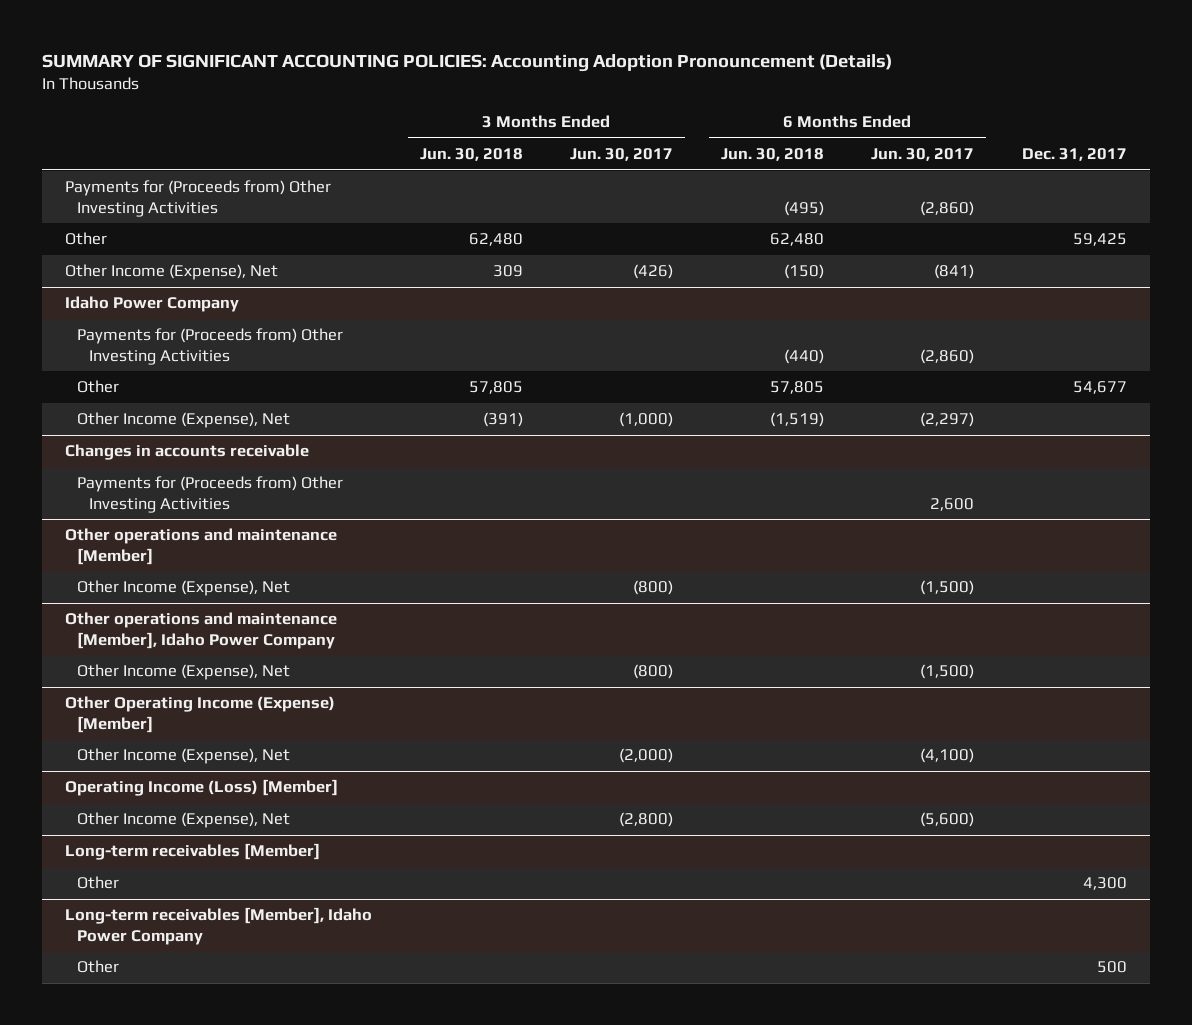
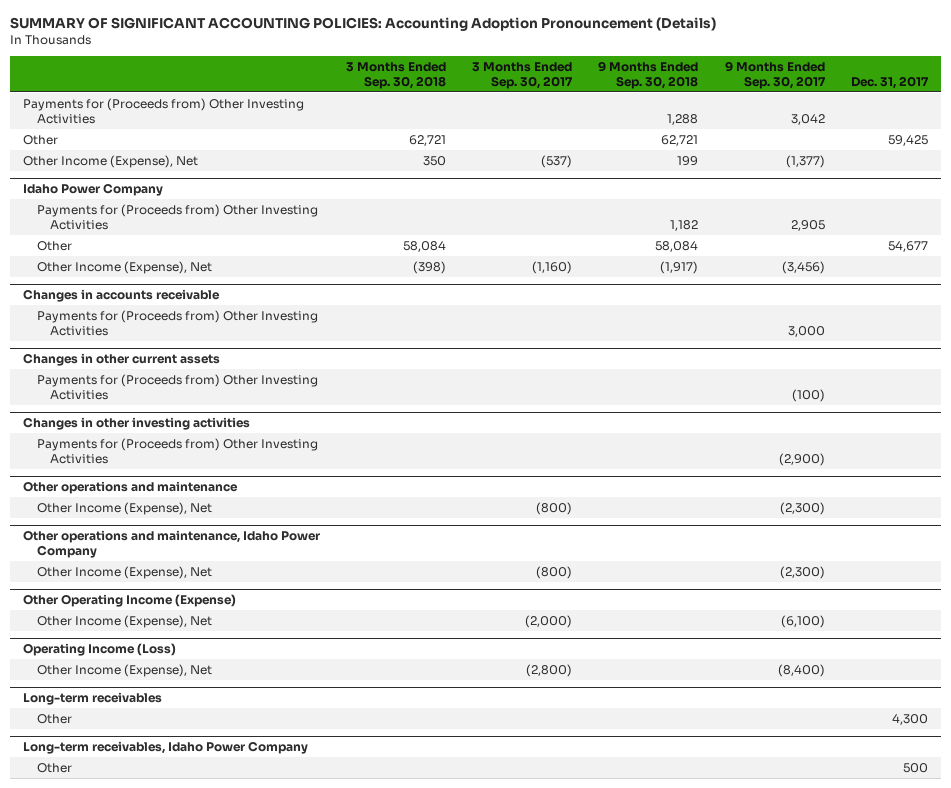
- | 3 Months Ended Jun. 30, 2018 | 3 Months Ended Jun. 30, 2017 | 6 Months Ended Jun. 30, 2018 | 6 Months Ended Jun. 30, 2017 | Dec. 31, 2017
+ | 3 Months Ended Sep. 30, 2018 | 3 Months Ended Sep. 30, 2017 | 9 Months Ended Sep. 30, 2018 | 9 Months Ended Sep. 30, 2017 | Dec. 31, 2017
- Other operations and maintenance [Member]
+ Changes in other current assets
+ Payments for (Proceeds from) Other Investing Activities | | | | (100) |
+ Changes in other investing activities
+ Payments for (Proceeds from) Other Investing Activities | | | | (2,900) |
+ Other operations and maintenance
- Other operations and maintenance [Member], Idaho Power Company
+ Other operations and maintenance, Idaho Power Company
- Other Operating Income (Expense) [Member]
+ Other Operating Income (Expense)
- Operating Income (Loss) [Member]
+ Operating Income (Loss)
- Long-term receivables [Member]
+ Long-term receivables
- Long-term receivables [Member], Idaho Power Company
+ Long-term receivables, Idaho Power Company

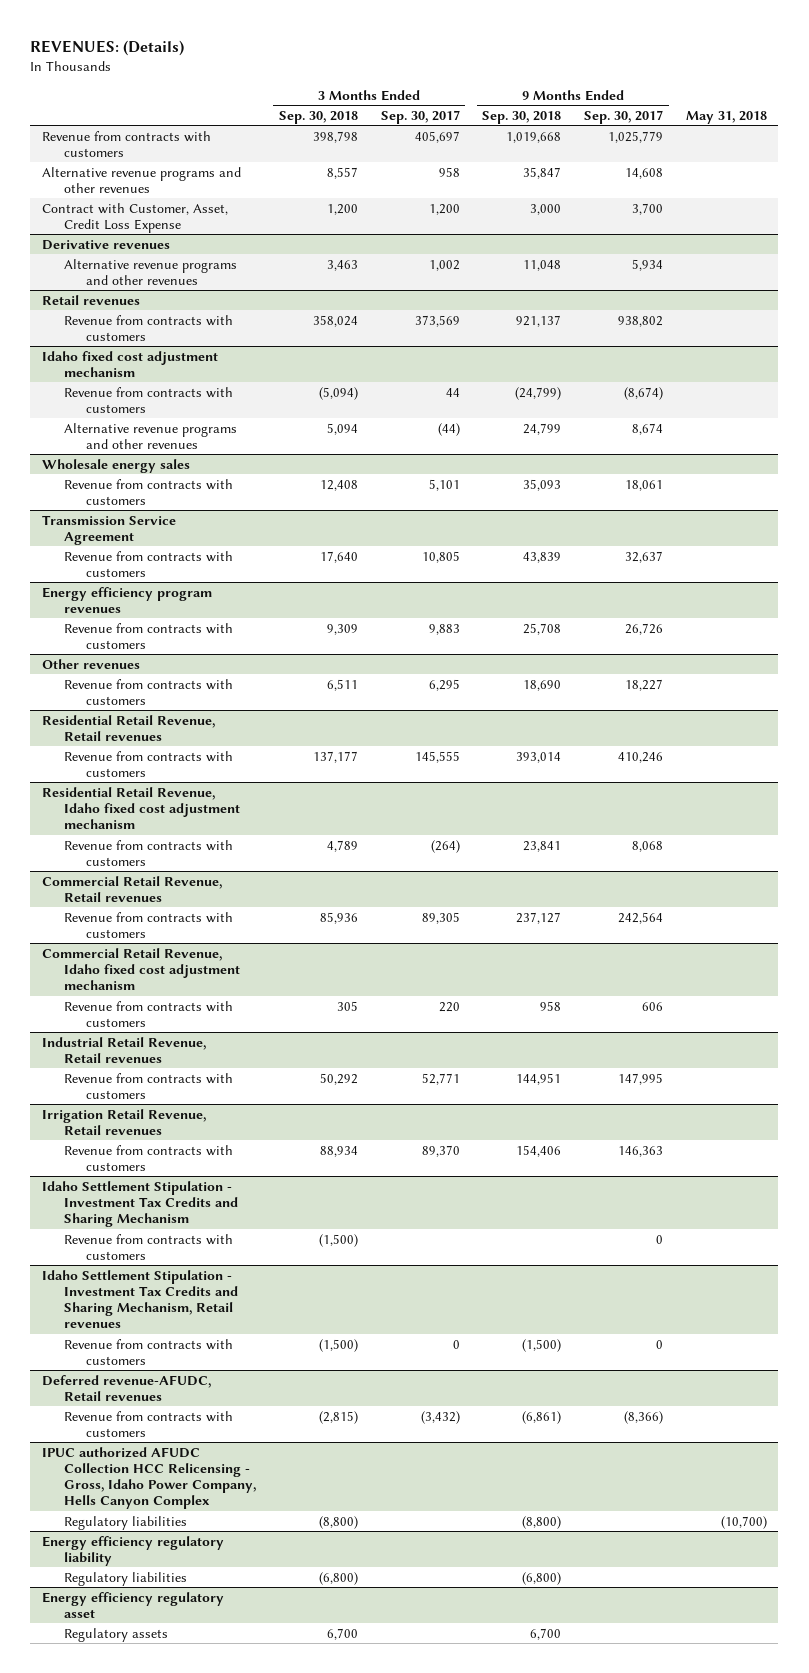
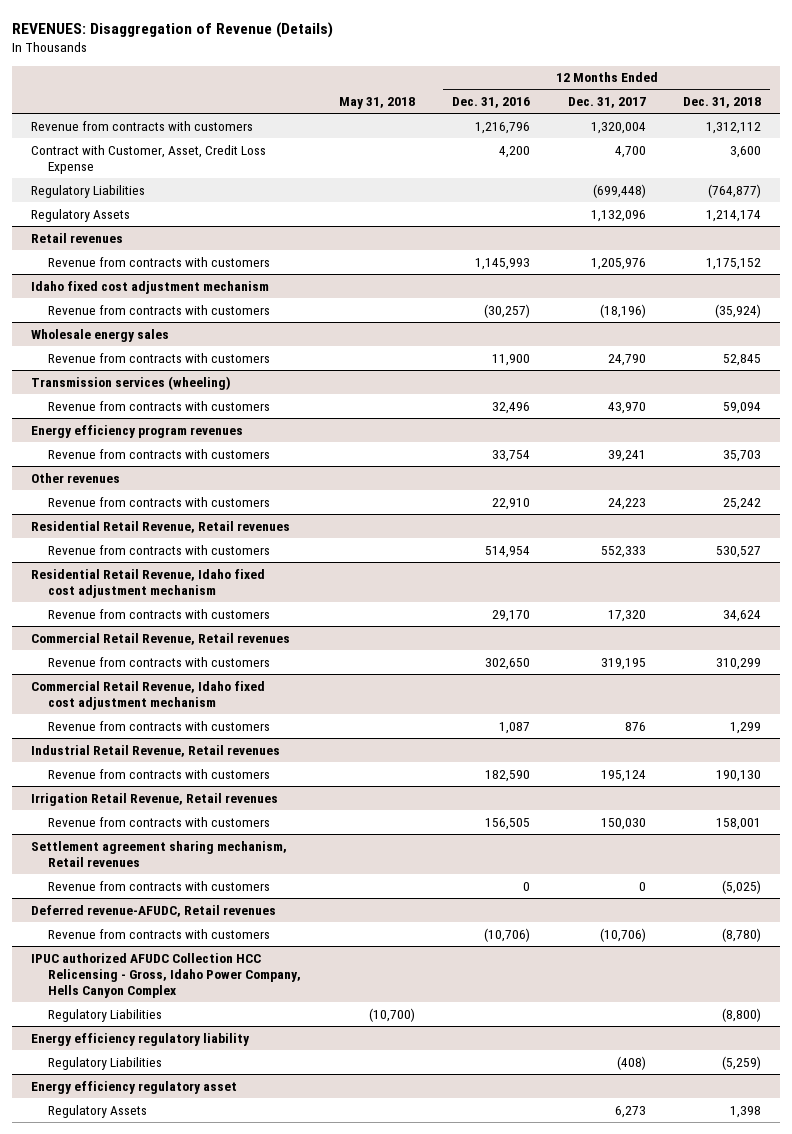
- REVENUES: (Details)
+ REVENUES: Disaggregation of Revenue (Details)
- | 3 Months Ended Sep. 30, 2018 | 3 Months Ended Sep. 30, 2017 | 9 Months Ended Sep. 30, 2018 | 9 Months Ended Sep. 30, 2017 | May 31, 2018
+ | May 31, 2018 | 12 Months Ended Dec. 31, 2016 | 12 Months Ended Dec. 31, 2017 | 12 Months Ended Dec. 31, 2018
- Alternative revenue programs and other revenues | 8,557 | 958 | 35,847 | 14,608 |
- Derivative revenues
- Alternative revenue programs and other revenues | 3,463 | 1,002 | 11,048 | 5,934 |
+ Regulatory Liabilities | | | (699,448) | (764,877)
+ Regulatory Assets | | | 1,132,096 | 1,214,174
@ Idaho fixed cost adjustment mechanism
- Alternative revenue programs and other revenues | 5,094 | (44) | 24,799 | 8,674 |
- Transmission Service Agreement
+ Transmission services (wheeling)
- Idaho Settlement Stipulation - Investment Tax Credits and Sharing Mechanism
- Revenue from contracts with customers | (1,500) | | | 0 |
- Idaho Settlement Stipulation - Investment Tax Credits and Sharing Mechanism, Retail revenues
- Revenue from contracts with customers | (1,500) | 0 | (1,500) | 0 |
+ Settlement agreement sharing mechanism, Retail revenues
+ Revenue from contracts with customers | | 0 | 0 | (5,025)
@ IPUC authorized AFUDC Collection HCC Relicensing - Gross, Idaho Power Company, Hells Canyon Complex
- Regulatory liabilities | (8,800) | | (8,800) | | (10,700)
+ Regulatory Liabilities | (10,700) | | | (8,800)
@ Energy efficiency regulatory liability
- Regulatory liabilities | (6,800) | | (6,800) | |
+ Regulatory Liabilities | | | (408) | (5,259)
@ Energy efficiency regulatory asset
- Regulatory assets | 6,700 | | 6,700 | |
+ Regulatory Assets | | | 6,273 | 1,398

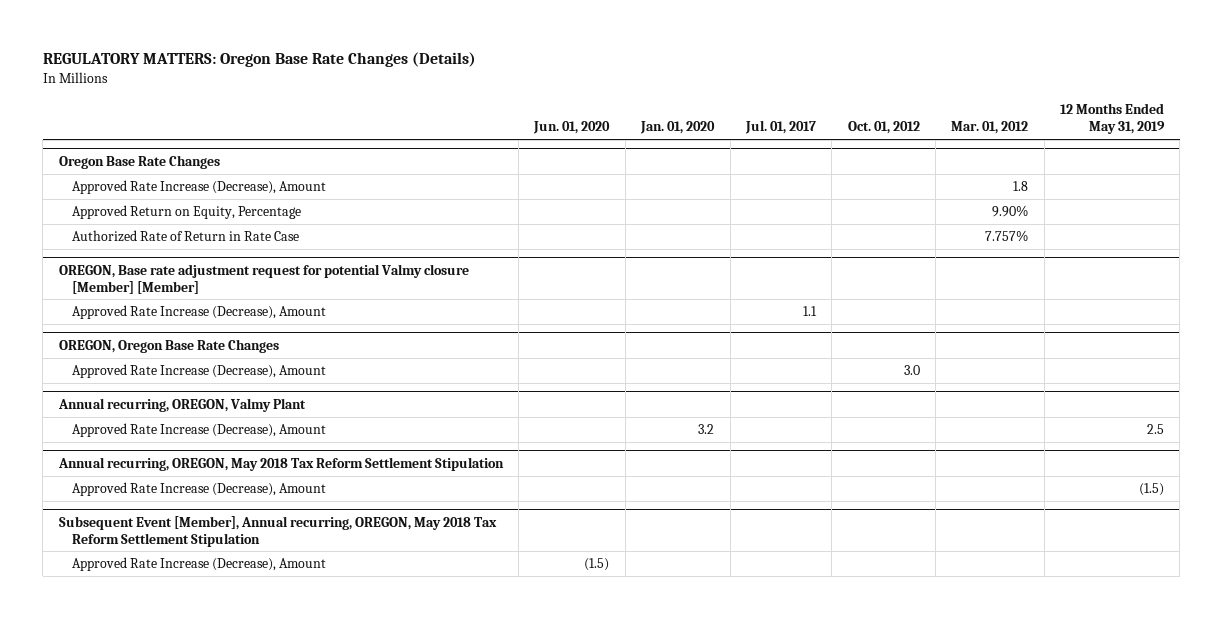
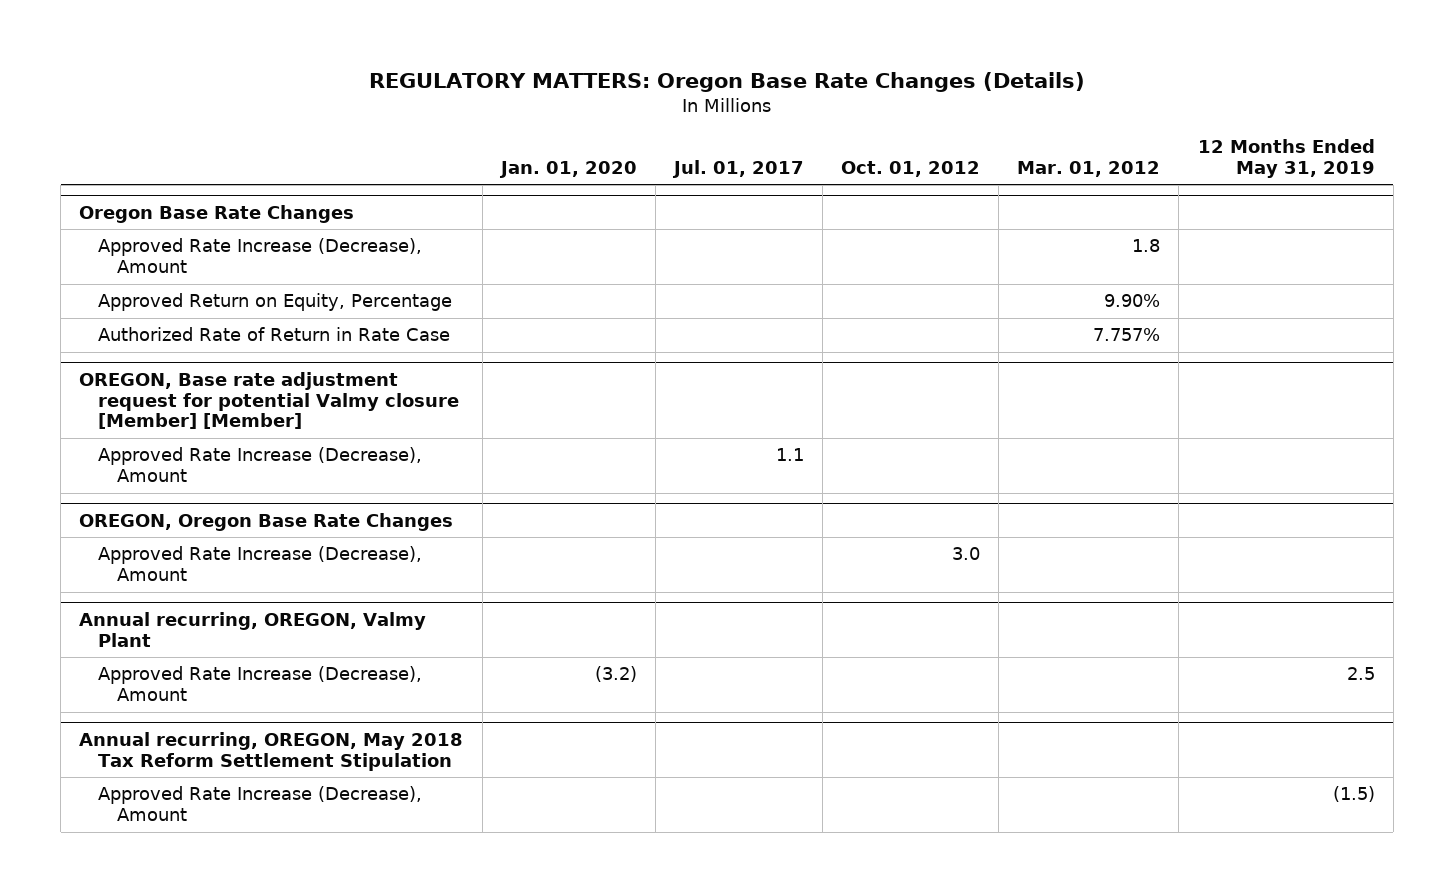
- | Jun. 01, 2020 | Jan. 01, 2020 | Jul. 01, 2017 | Oct. 01, 2012 | Mar. 01, 2012 | 12 Months Ended May 31, 2019
+ | Jan. 01, 2020 | Jul. 01, 2017 | Oct. 01, 2012 | Mar. 01, 2012 | 12 Months Ended May 31, 2019
@ Annual recurring, OREGON, Valmy Plant
- Approved Rate Increase (Decrease), Amount | | 3.2 | | | | 2.5
+ Approved Rate Increase (Decrease), Amount | (3.2) | | | | 2.5
- Subsequent Event [Member], Annual recurring, OREGON, May 2018 Tax Reform Settlement Stipulation
- Approved Rate Increase (Decrease), Amount | (1.5) | | | | |

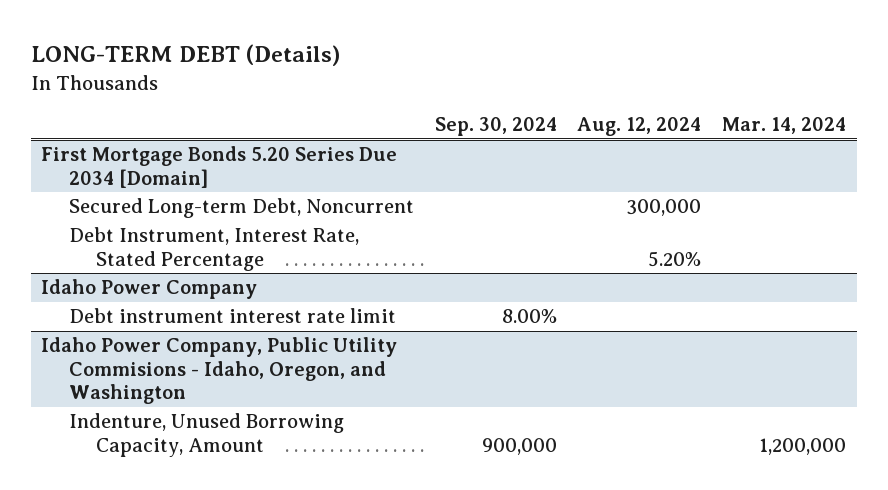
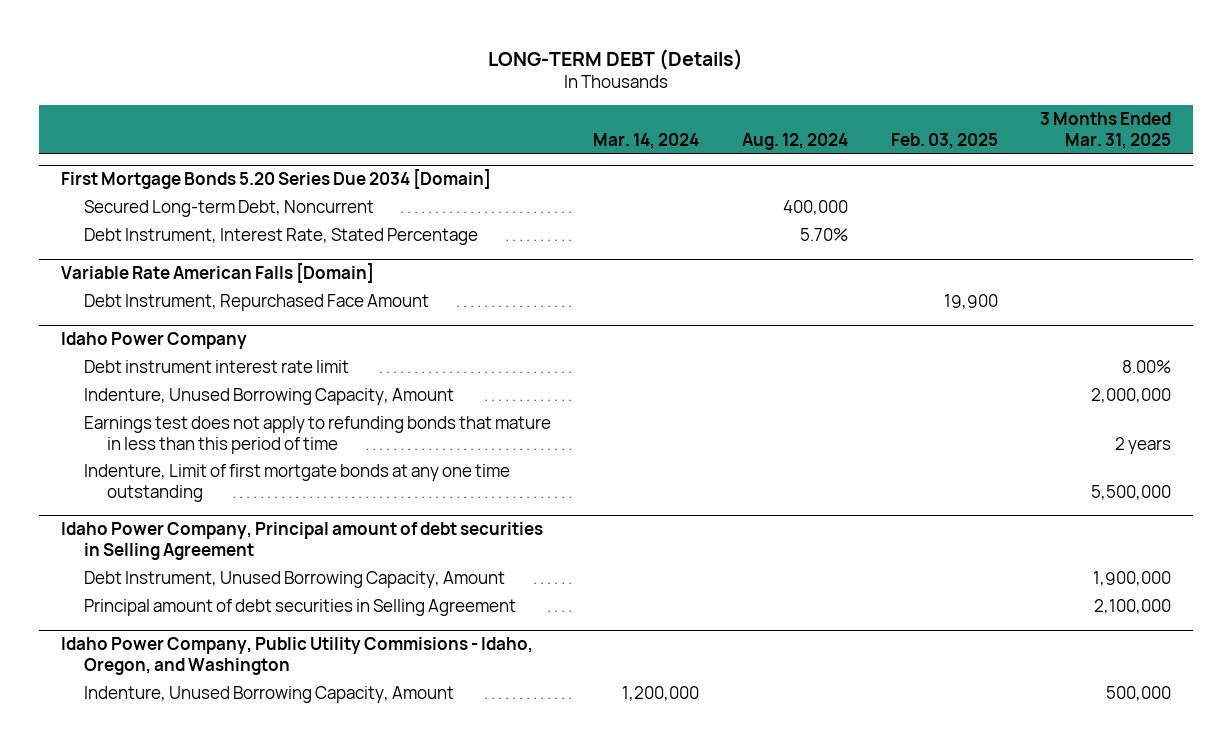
- | Sep. 30, 2024 | Aug. 12, 2024 | Mar. 14, 2024
+ | Mar. 14, 2024 | Aug. 12, 2024 | Feb. 03, 2025 | 3 Months Ended Mar. 31, 2025
@ First Mortgage Bonds 5.20 Series Due 2034 [Domain]
- Secured Long-term Debt, Noncurrent | | 300,000 |
- Debt Instrument, Interest Rate, Stated Percentage | | 5.20% |
+ Secured Long-term Debt, Noncurrent | | 400,000 | |
+ Debt Instrument, Interest Rate, Stated Percentage | | 5.70% | |
+ Variable Rate American Falls [Domain]
+ Debt Instrument, Repurchased Face Amount | | | 19,900 |
@ Idaho Power Company
+ Indenture, Unused Borrowing Capacity, Amount | | | | 2,000,000
+ Earnings test does not apply to refunding bonds that mature in less than this period of time | | | | 2 years
+ Indenture, Limit of first mortgate bonds at any one time outstanding | | | | 5,500,000
+ Idaho Power Company, Principal amount of debt securities in Selling Agreement
+ Debt Instrument, Unused Borrowing Capacity, Amount | | | | 1,900,000
+ Principal amount of debt securities in Selling Agreement | | | | 2,100,000

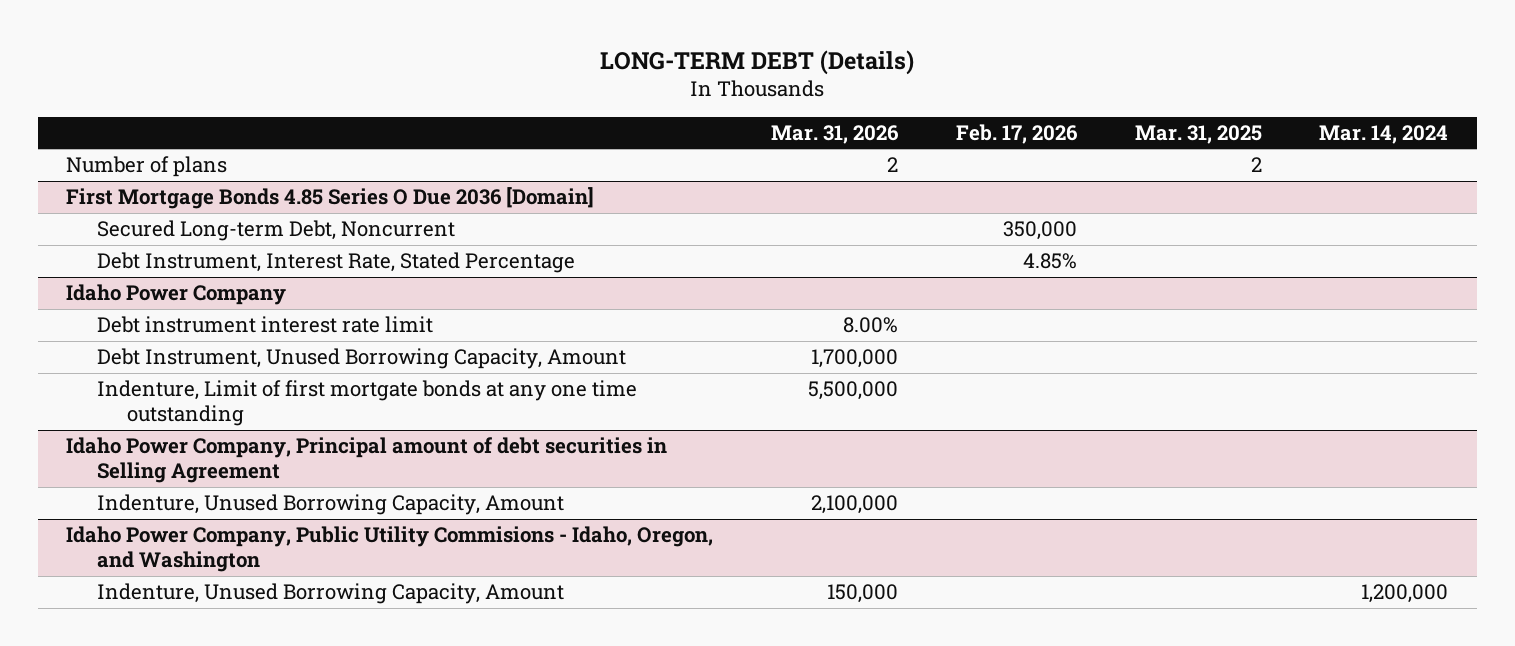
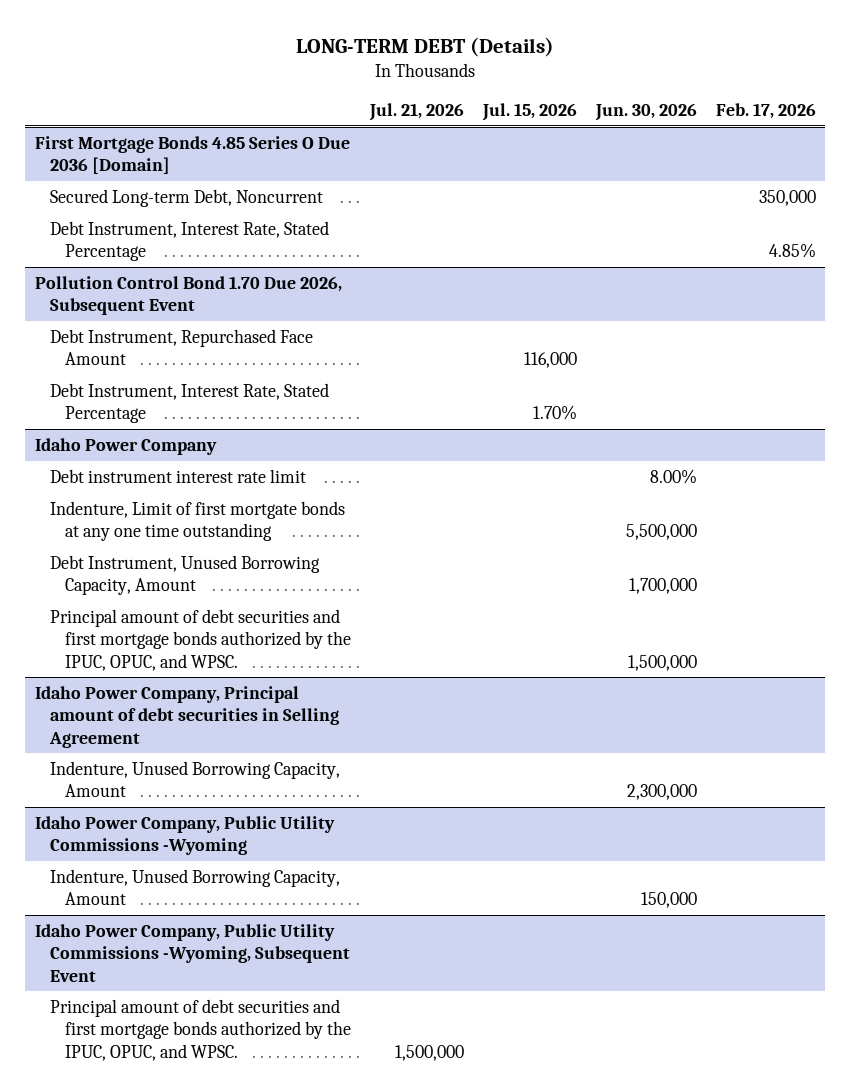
- | Mar. 31, 2026 | Feb. 17, 2026 | Mar. 31, 2025 | Mar. 14, 2024
+ | Jul. 21, 2026 | Jul. 15, 2026 | Jun. 30, 2026 | Feb. 17, 2026
- Number of plans | 2 | | 2 |
+ Pollution Control Bond 1.70 Due 2026, Subsequent Event
+ Debt Instrument, Repurchased Face Amount | | 116,000 | |
+ Debt Instrument, Interest Rate, Stated Percentage | | 1.70% | |
@ Idaho Power Company
moved down: Debt Instrument, Unused Borrowing Capacity, Amount | | | 1,700,000 |
+ Principal amount of debt securities and first mortgage bonds authorized by the IPUC, OPUC, and WPSC. | | | 1,500,000 |
- Idaho Power Company, Public Utility Commisions - Idaho, Oregon, and Washington
- Indenture, Unused Borrowing Capacity, Amount | 150,000 | | | 1,200,000
+ Idaho Power Company, Public Utility Commissions -Wyoming
+ Indenture, Unused Borrowing Capacity, Amount | | | 150,000 |
+ Idaho Power Company, Public Utility Commissions -Wyoming, Subsequent Event
+ Principal amount of debt securities and first mortgage bonds authorized by the IPUC, OPUC, and WPSC. | 1,500,000 | | |

